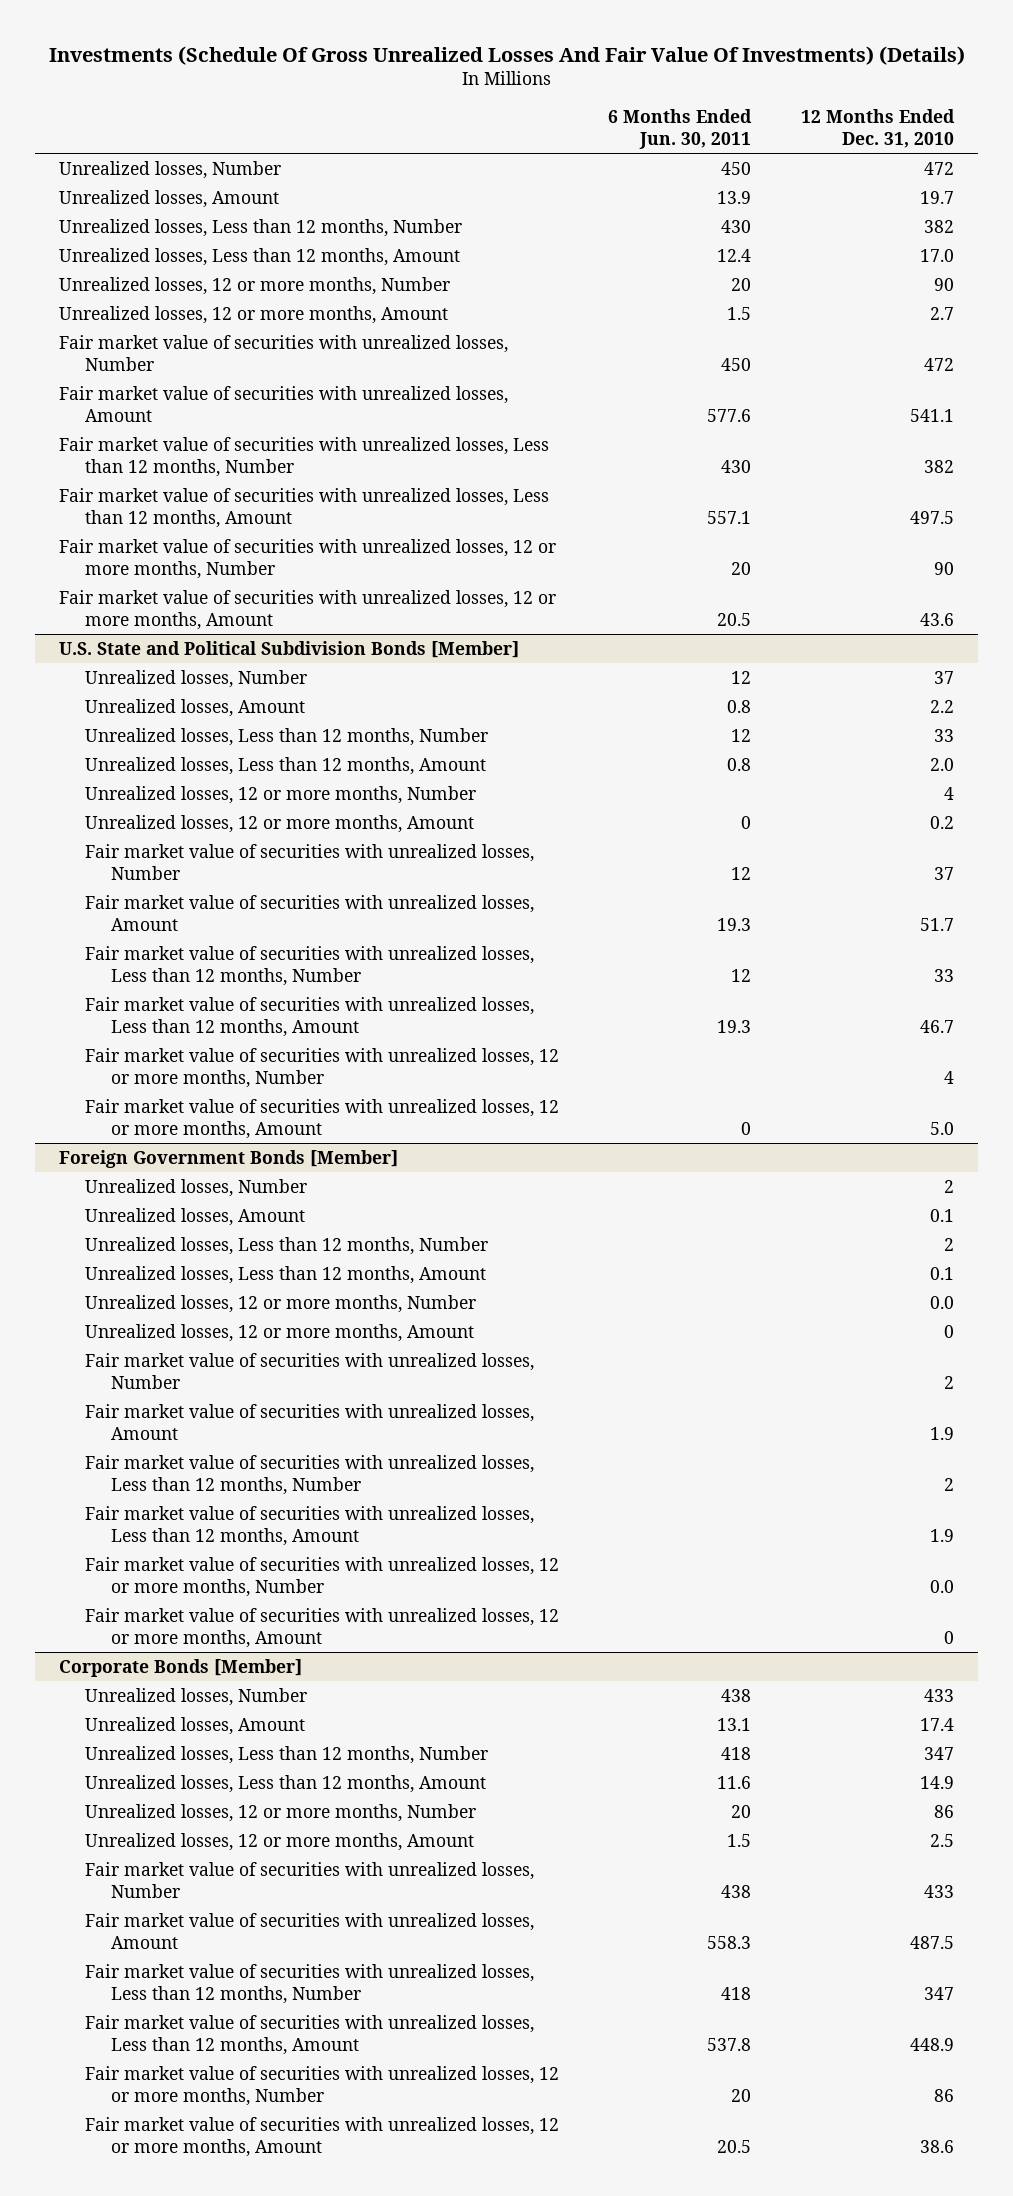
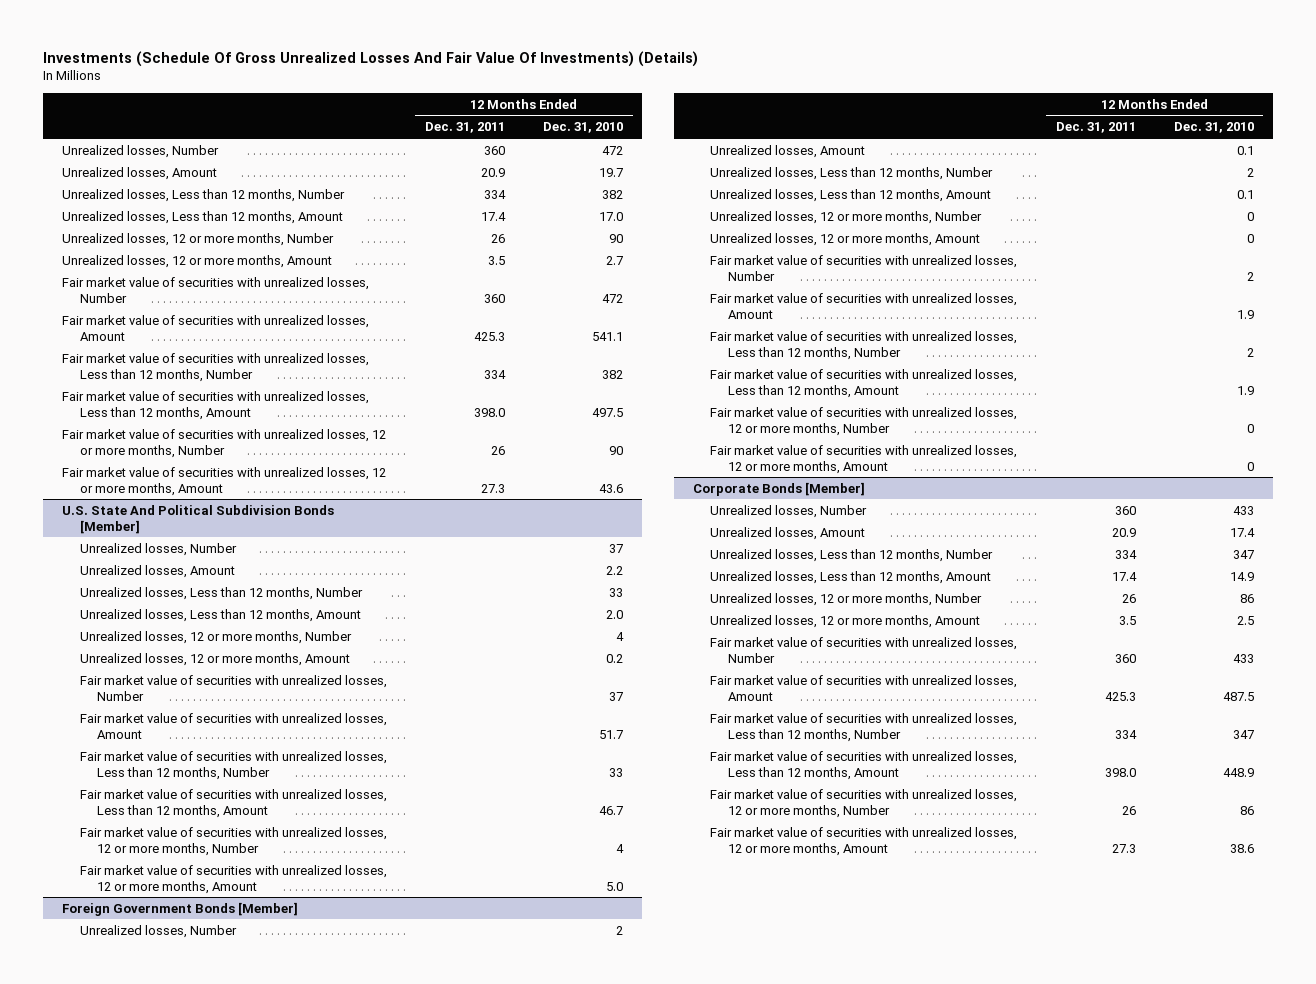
- | 6 Months Ended Jun. 30, 2011 | 12 Months Ended Dec. 31, 2010
+ | 12 Months Ended Dec. 31, 2011 | 12 Months Ended Dec. 31, 2010
- U.S. State and Political Subdivision Bonds [Member]
+ U.S. State And Political Subdivision Bonds [Member]
@ Foreign Government Bonds [Member]
- Unrealized losses, 12 or more months, Number | | 0.0
+ Unrealized losses, 12 or more months, Number | | 0
- Fair market value of securities with unrealized losses, 12 or more months, Number | | 0.0
+ Fair market value of securities with unrealized losses, 12 or more months, Number | | 0

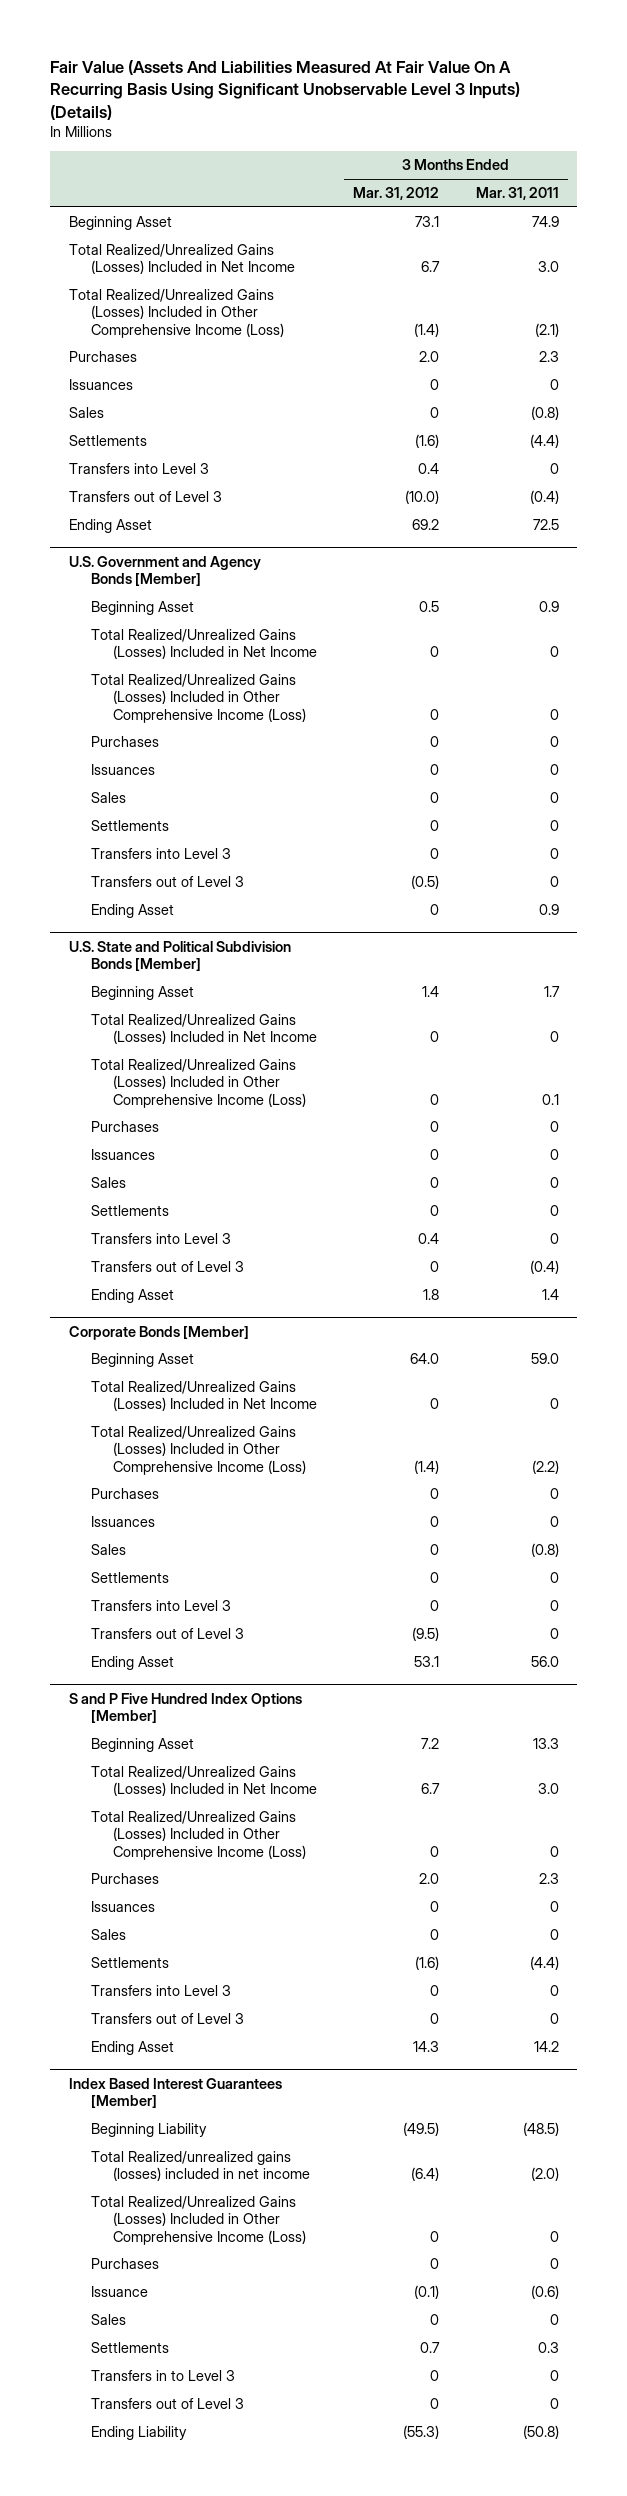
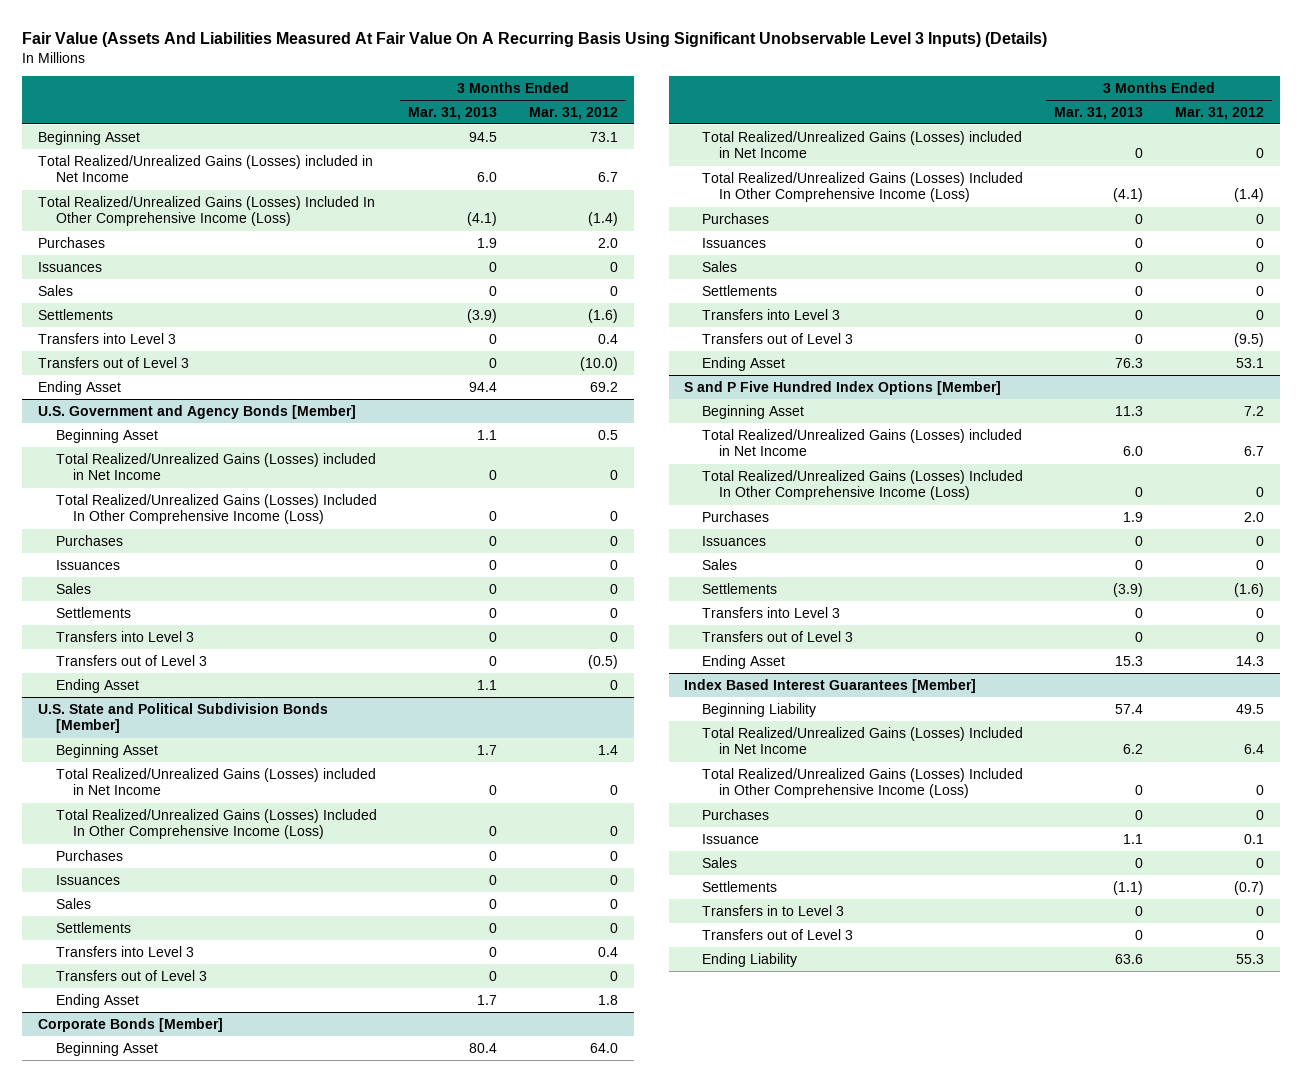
- | 3 Months Ended Mar. 31, 2012 | 3 Months Ended Mar. 31, 2011
+ | 3 Months Ended Mar. 31, 2013 | 3 Months Ended Mar. 31, 2012
- Total Realized/Unrealized Gains (Losses) Included in Net Income | 6.7 | 3.0
- Total Realized/Unrealized Gains (Losses) Included in Other Comprehensive Income (Loss) | (1.4) | (2.1)
+ Total Realized/Unrealized Gains (Losses) included in Net Income | 6.0 | 6.7
+ Total Realized/Unrealized Gains (Losses) Included In Other Comprehensive Income (Loss) | (4.1) | (1.4)
@ U.S. Government and Agency Bonds [Member]
- Total Realized/Unrealized Gains (Losses) Included in Net Income | 0 | 0
- Total Realized/Unrealized Gains (Losses) Included in Other Comprehensive Income (Loss) | 0 | 0
+ Total Realized/Unrealized Gains (Losses) included in Net Income | 0 | 0
+ Total Realized/Unrealized Gains (Losses) Included In Other Comprehensive Income (Loss) | 0 | 0
@ U.S. State and Political Subdivision Bonds [Member]
- Total Realized/Unrealized Gains (Losses) Included in Net Income | 0 | 0
- Total Realized/Unrealized Gains (Losses) Included in Other Comprehensive Income (Loss) | 0 | 0.1
+ Total Realized/Unrealized Gains (Losses) included in Net Income | 0 | 0
+ Total Realized/Unrealized Gains (Losses) Included In Other Comprehensive Income (Loss) | 0 | 0
@ Corporate Bonds [Member]
- Total Realized/Unrealized Gains (Losses) Included in Net Income | 0 | 0
- Total Realized/Unrealized Gains (Losses) Included in Other Comprehensive Income (Loss) | (1.4) | (2.2)
+ Total Realized/Unrealized Gains (Losses) included in Net Income | 0 | 0
+ Total Realized/Unrealized Gains (Losses) Included In Other Comprehensive Income (Loss) | (4.1) | (1.4)
@ S and P Five Hundred Index Options [Member]
- Total Realized/Unrealized Gains (Losses) Included in Net Income | 6.7 | 3.0
- Total Realized/Unrealized Gains (Losses) Included in Other Comprehensive Income (Loss) | 0 | 0
+ Total Realized/Unrealized Gains (Losses) included in Net Income | 6.0 | 6.7
+ Total Realized/Unrealized Gains (Losses) Included In Other Comprehensive Income (Loss) | 0 | 0
@ Index Based Interest Guarantees [Member]
- Beginning Liability | (49.5) | (48.5)
- Total Realized/unrealized gains (losses) included in net income | (6.4) | (2.0)
+ Beginning Liability | 57.4 | 49.5
+ Total Realized/Unrealized Gains (Losses) Included in Net Income | 6.2 | 6.4
- Issuance | (0.1) | (0.6)
+ Issuance | 1.1 | 0.1
- Settlements | 0.7 | 0.3
+ Settlements | (1.1) | (0.7)
- Ending Liability | (55.3) | (50.8)
+ Ending Liability | 63.6 | 55.3

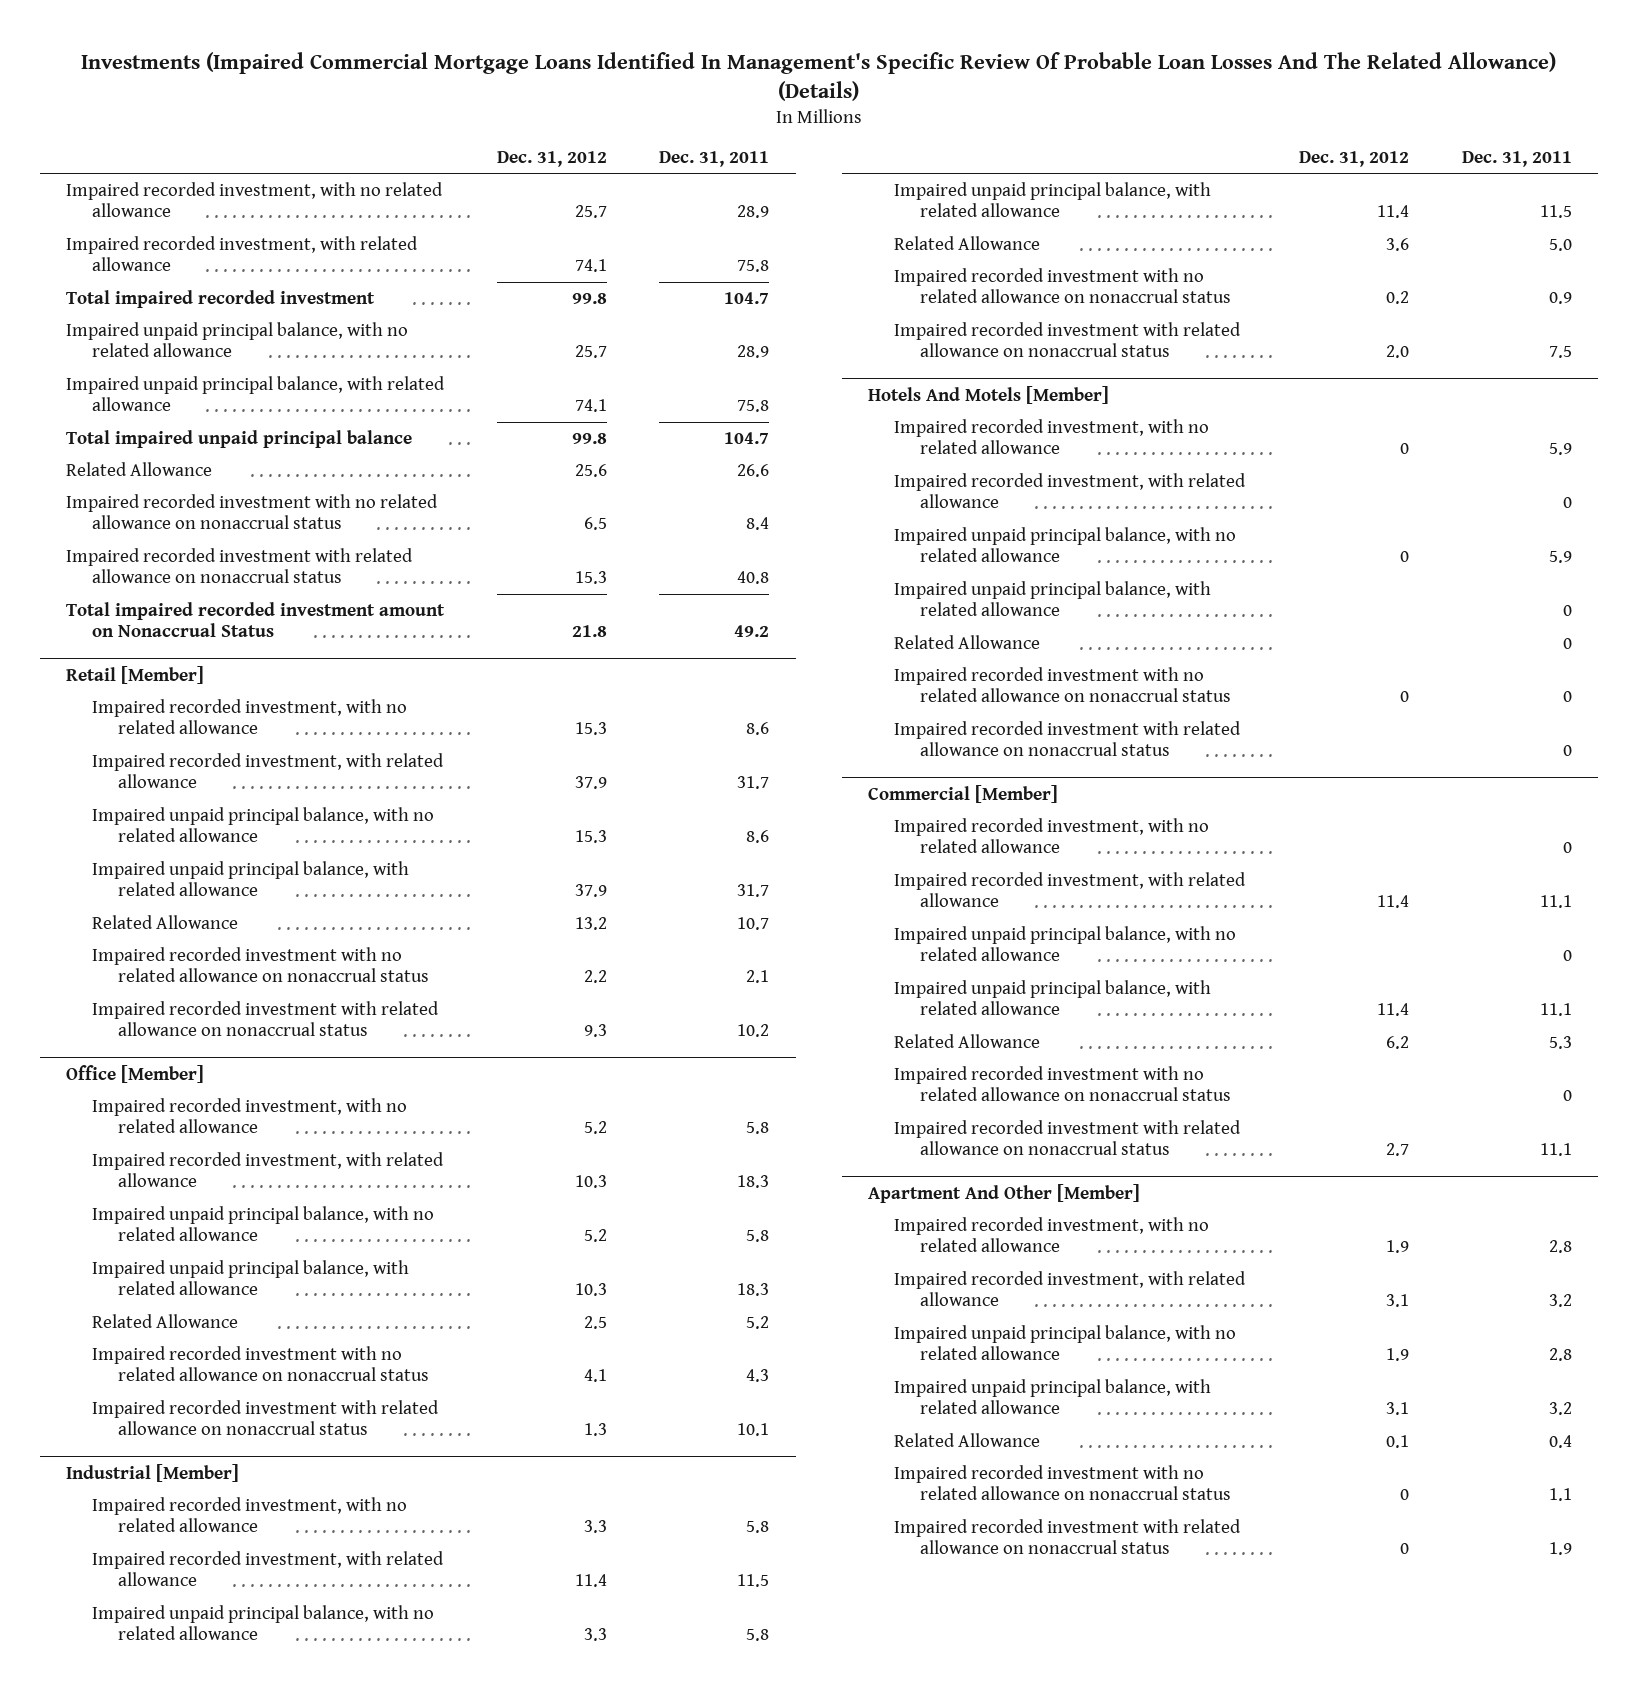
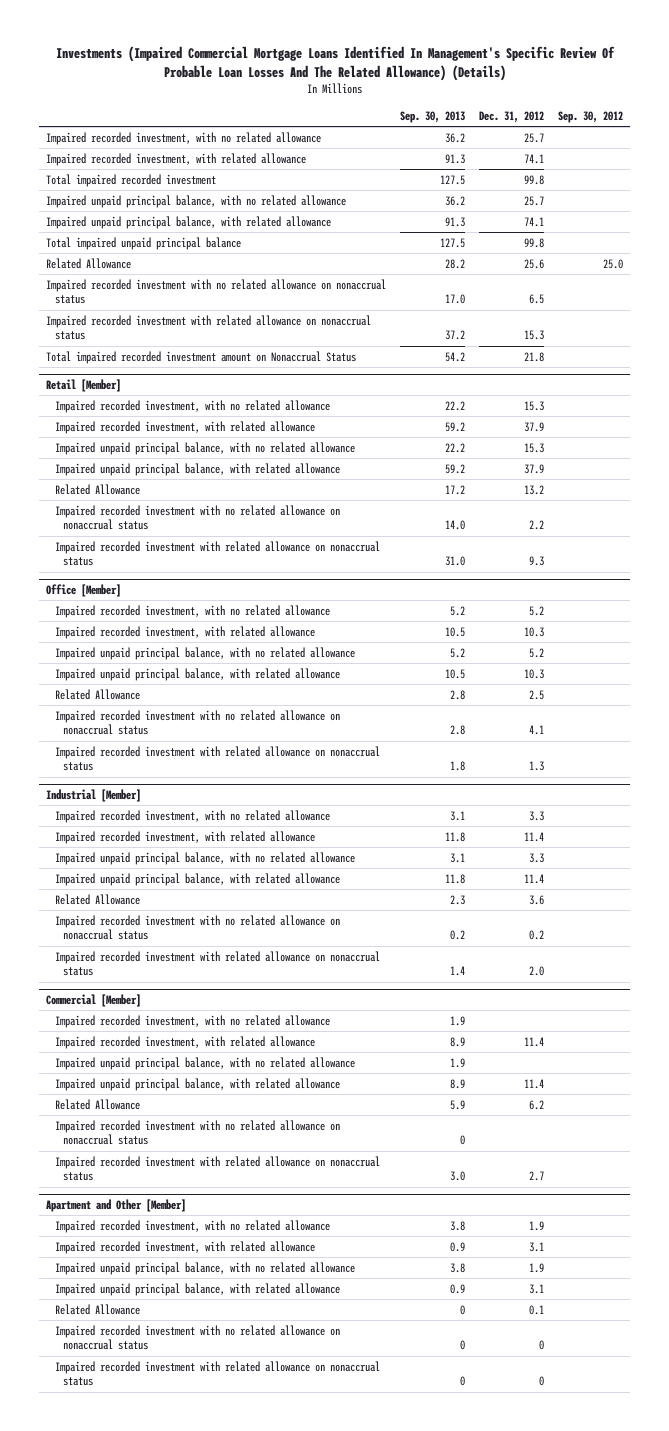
- | Dec. 31, 2012 | Dec. 31, 2011
+ | Sep. 30, 2013 | Dec. 31, 2012 | Sep. 30, 2012
- Hotels And Motels [Member]
- Impaired recorded investment, with no related allowance | 0 | 5.9
- Impaired recorded investment, with related allowance | | 0
- Impaired unpaid principal balance, with no related allowance | 0 | 5.9
- Impaired unpaid principal balance, with related allowance | | 0
- Related Allowance | | 0
- Impaired recorded investment with no related allowance on nonaccrual status | 0 | 0
- Impaired recorded investment with related allowance on nonaccrual status | | 0
- Apartment And Other [Member]
+ Apartment and Other [Member]

